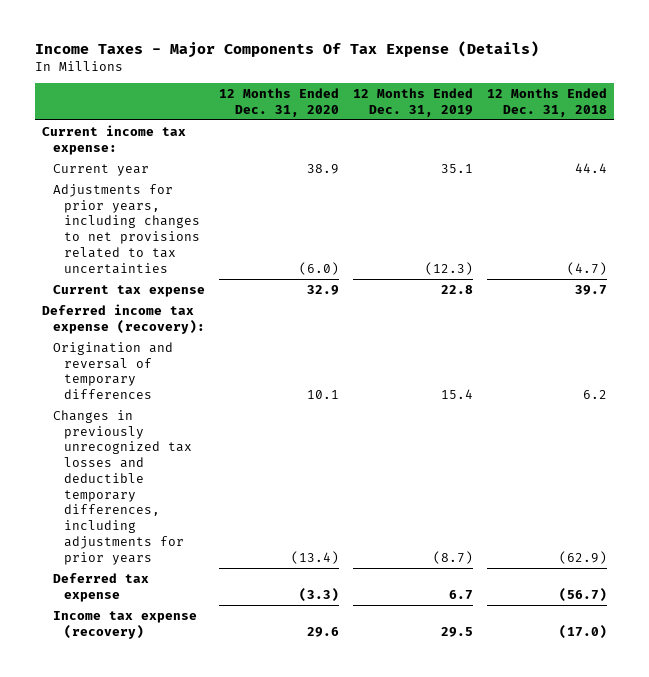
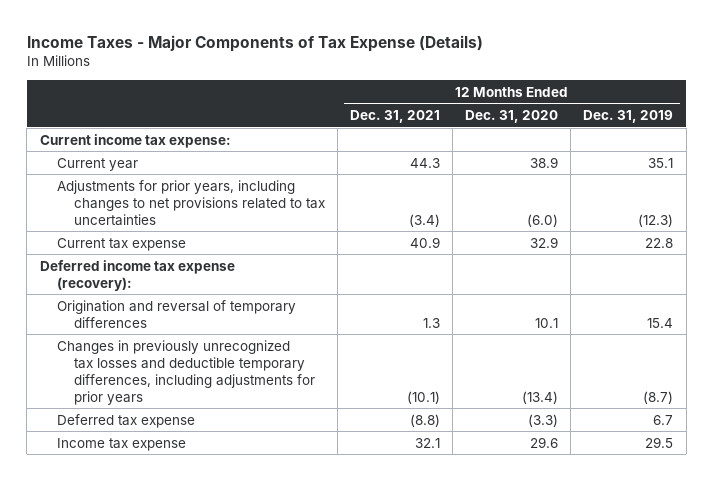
- Income Taxes - Major Components Of Tax Expense (Details)
+ Income Taxes - Major Components of Tax Expense (Details)
- | 12 Months Ended Dec. 31, 2020 | 12 Months Ended Dec. 31, 2019 | 12 Months Ended Dec. 31, 2018
+ | 12 Months Ended Dec. 31, 2021 | 12 Months Ended Dec. 31, 2020 | 12 Months Ended Dec. 31, 2019
- Income tax expense (recovery) | 29.6 | 29.5 | (17.0)
+ Income tax expense | 32.1 | 29.6 | 29.5

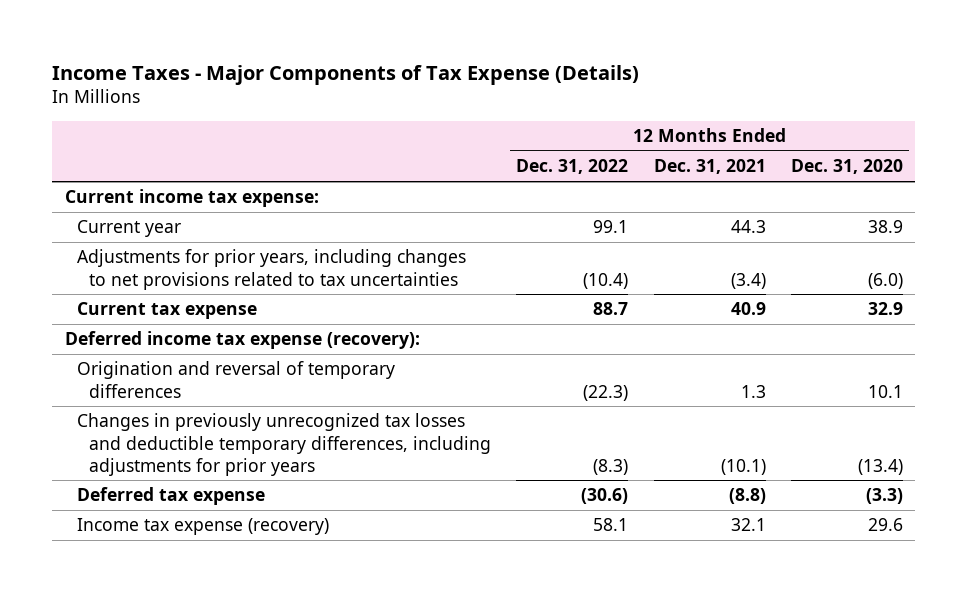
- | 12 Months Ended Dec. 31, 2021 | 12 Months Ended Dec. 31, 2020 | 12 Months Ended Dec. 31, 2019
+ | 12 Months Ended Dec. 31, 2022 | 12 Months Ended Dec. 31, 2021 | 12 Months Ended Dec. 31, 2020
- Income tax expense | 32.1 | 29.6 | 29.5
+ Income tax expense (recovery) | 58.1 | 32.1 | 29.6

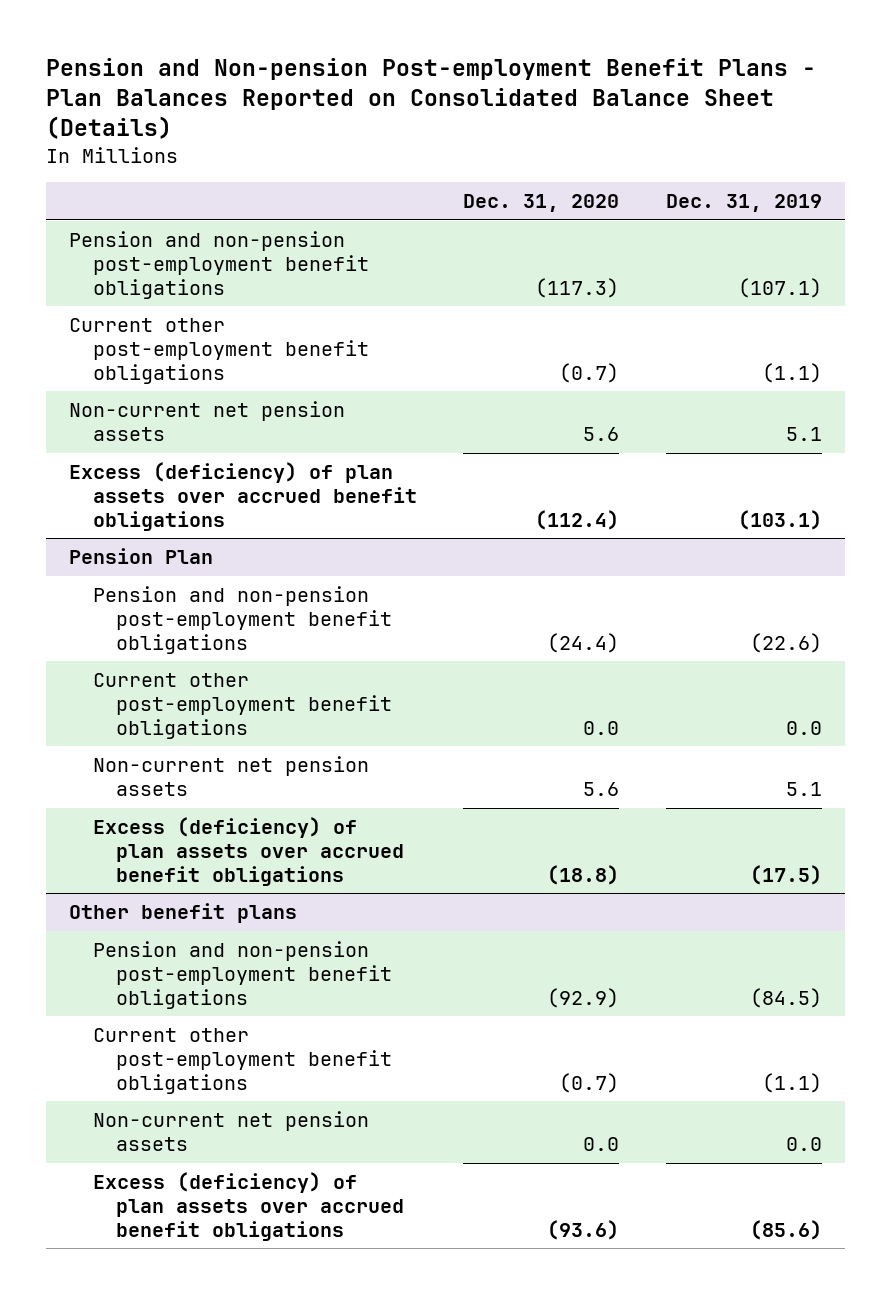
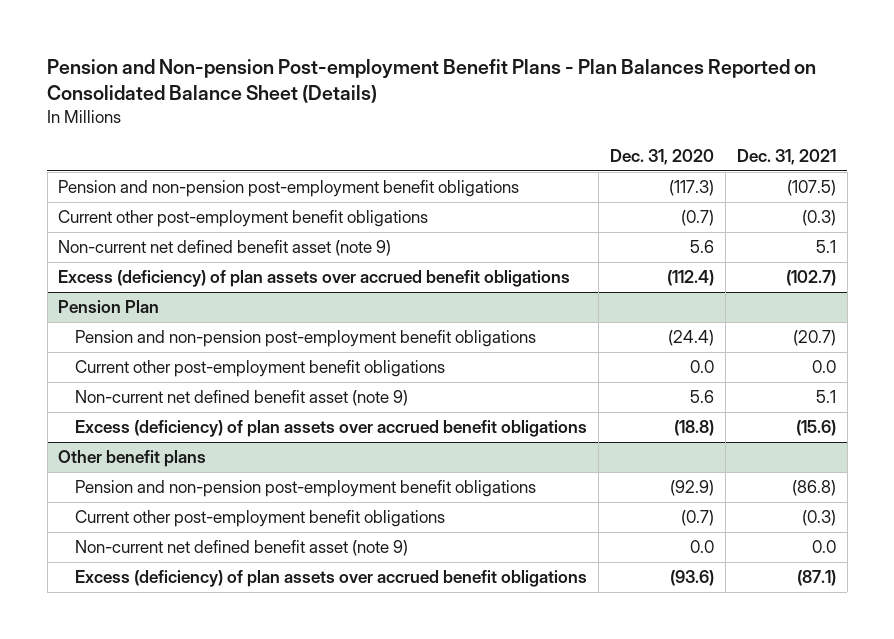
- | Dec. 31, 2020 | Dec. 31, 2019
+ | Dec. 31, 2020 | Dec. 31, 2021
- Non-current net pension assets | 5.6 | 5.1
+ Non-current net defined benefit asset (note 9) | 5.6 | 5.1
@ Pension Plan
- Non-current net pension assets | 5.6 | 5.1
+ Non-current net defined benefit asset (note 9) | 5.6 | 5.1
@ Other benefit plans
- Non-current net pension assets | 0.0 | 0.0
+ Non-current net defined benefit asset (note 9) | 0.0 | 0.0

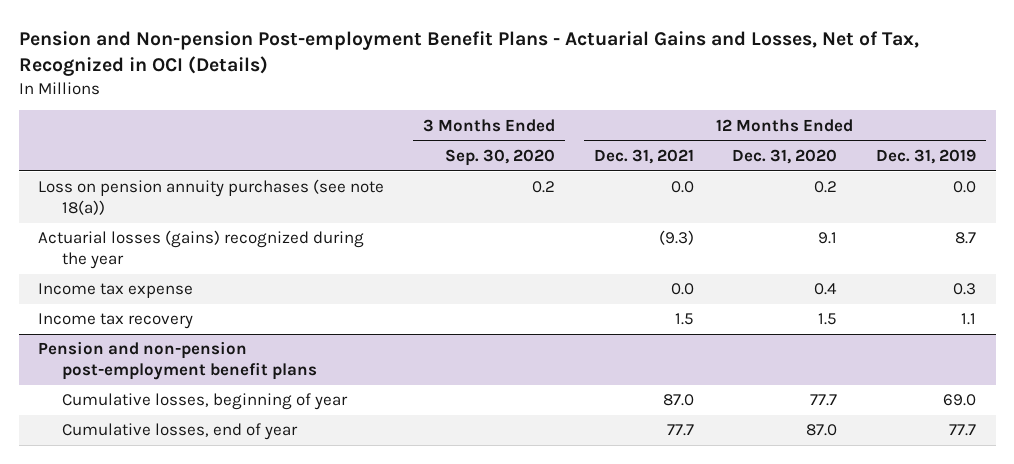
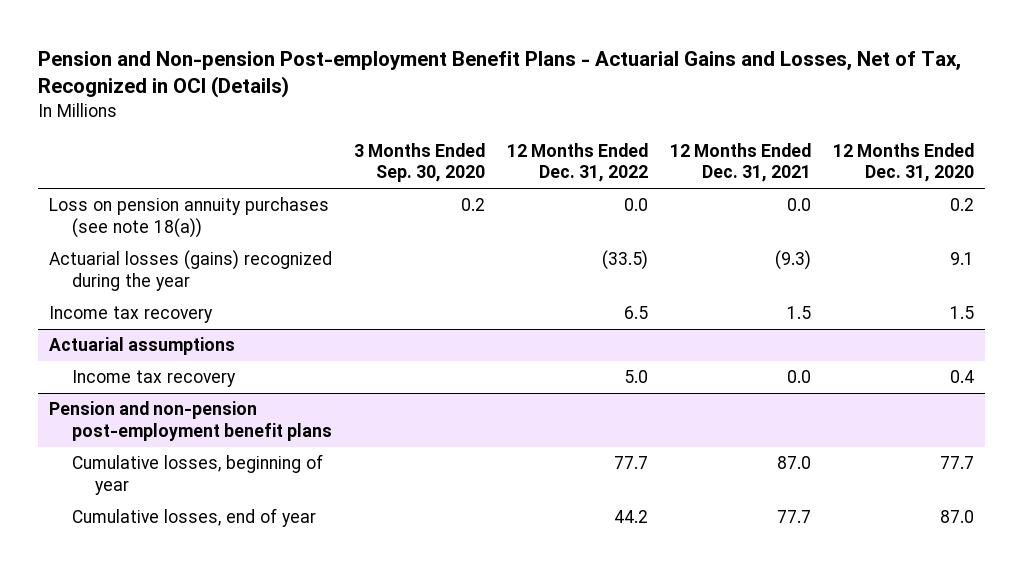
- | 3 Months Ended Sep. 30, 2020 | 12 Months Ended Dec. 31, 2021 | 12 Months Ended Dec. 31, 2020 | 12 Months Ended Dec. 31, 2019
+ | 3 Months Ended Sep. 30, 2020 | 12 Months Ended Dec. 31, 2022 | 12 Months Ended Dec. 31, 2021 | 12 Months Ended Dec. 31, 2020
- Income tax expense | | 0.0 | 0.4 | 0.3
+ Actuarial assumptions
+ Income tax recovery | | 5.0 | 0.0 | 0.4

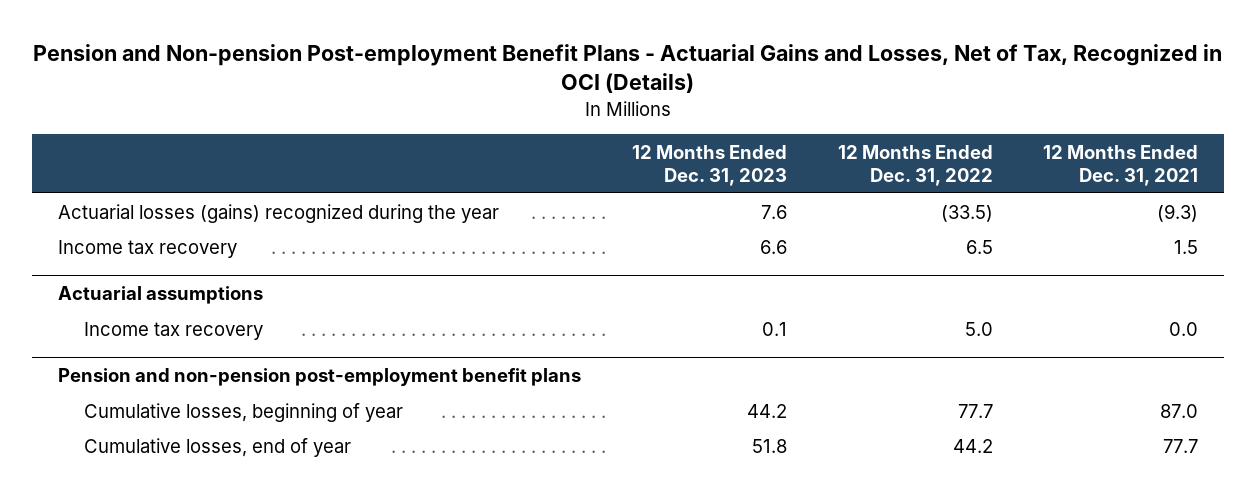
- | 3 Months Ended Sep. 30, 2020 | 12 Months Ended Dec. 31, 2022 | 12 Months Ended Dec. 31, 2021 | 12 Months Ended Dec. 31, 2020
+ | 12 Months Ended Dec. 31, 2023 | 12 Months Ended Dec. 31, 2022 | 12 Months Ended Dec. 31, 2021
- Loss on pension annuity purchases (see note 18(a)) | 0.2 | 0.0 | 0.0 | 0.2

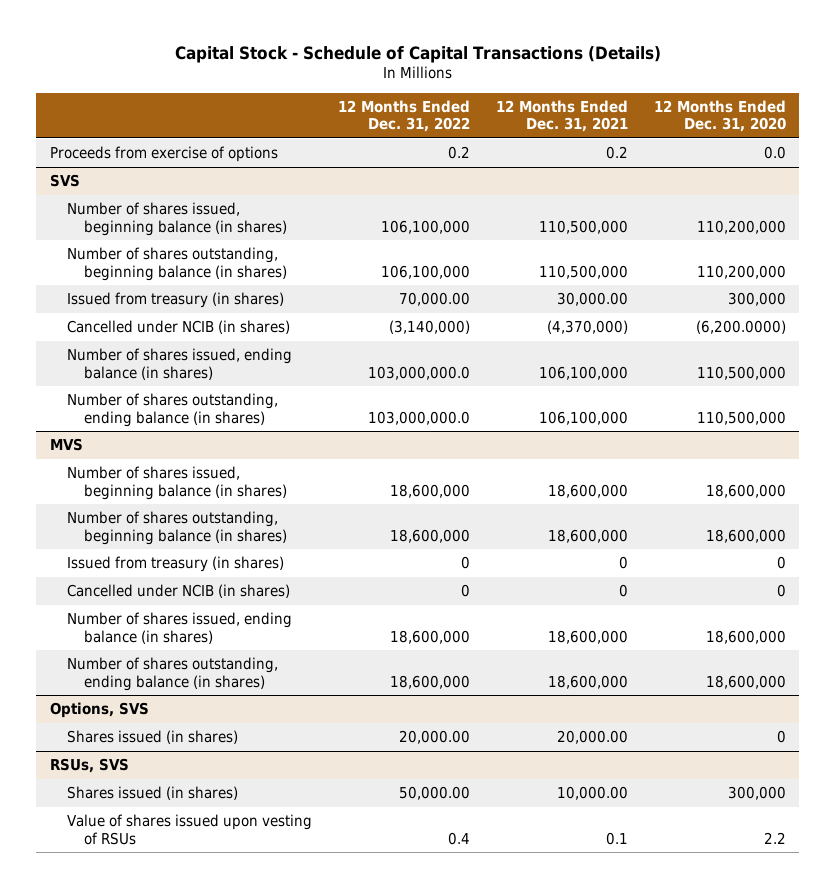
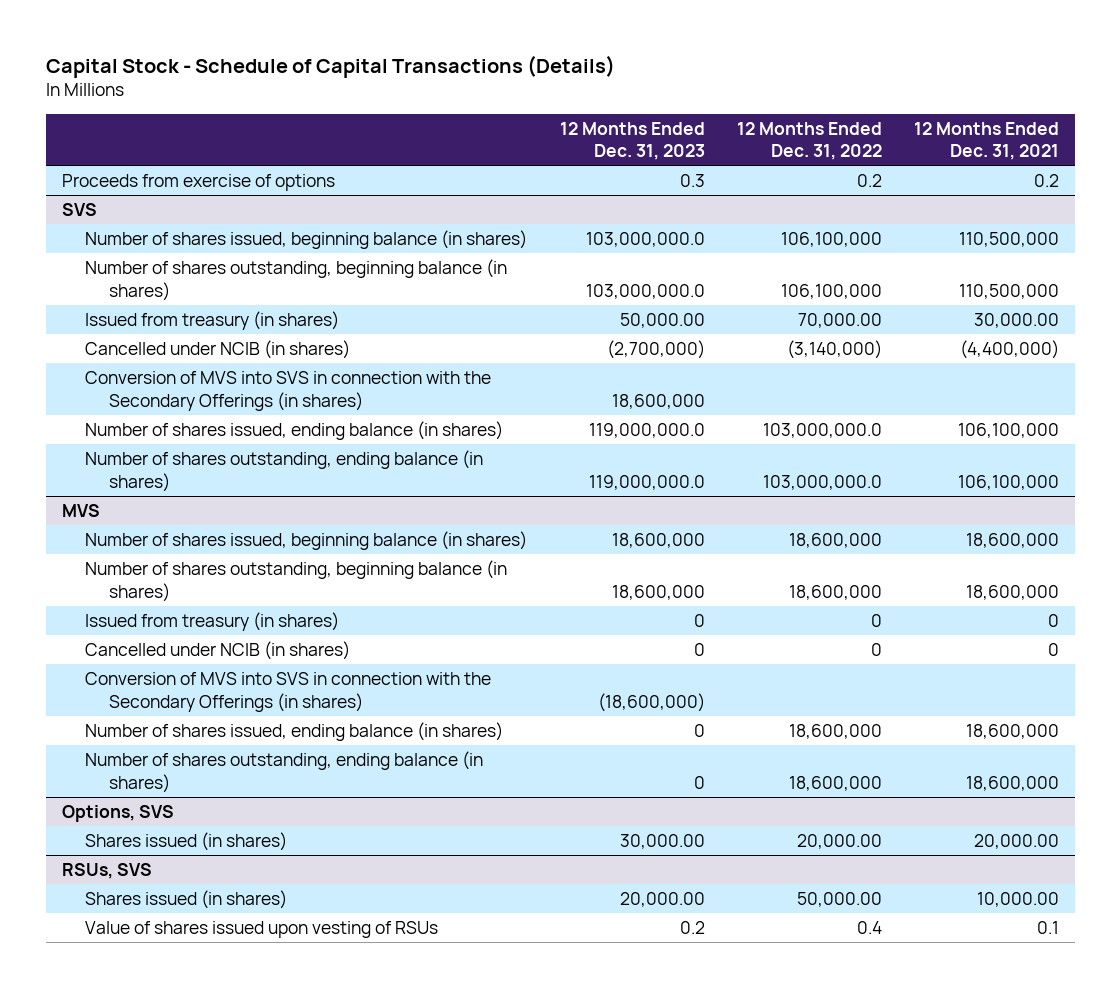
- | 12 Months Ended Dec. 31, 2022 | 12 Months Ended Dec. 31, 2021 | 12 Months Ended Dec. 31, 2020
+ | 12 Months Ended Dec. 31, 2023 | 12 Months Ended Dec. 31, 2022 | 12 Months Ended Dec. 31, 2021
@ SVS
- Cancelled under NCIB (in shares) | (3,140,000) | (4,370,000) | (6,200.0000)
+ Cancelled under NCIB (in shares) | (2,700,000) | (3,140,000) | (4,400,000)
+ Conversion of MVS into SVS in connection with the Secondary Offerings (in shares) | 18,600,000 | |
@ MVS
+ Conversion of MVS into SVS in connection with the Secondary Offerings (in shares) | (18,600,000) | |

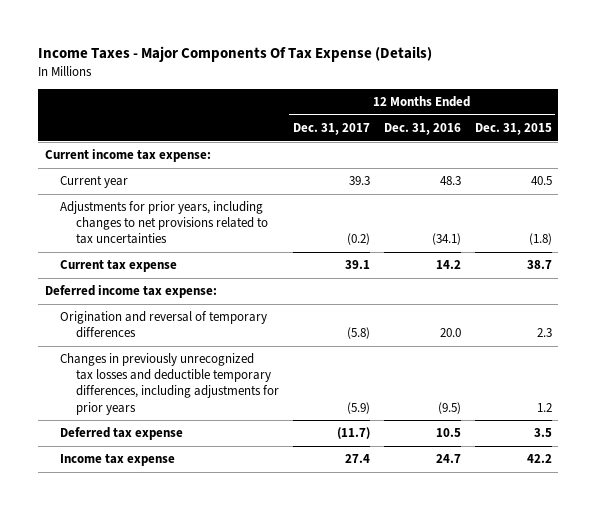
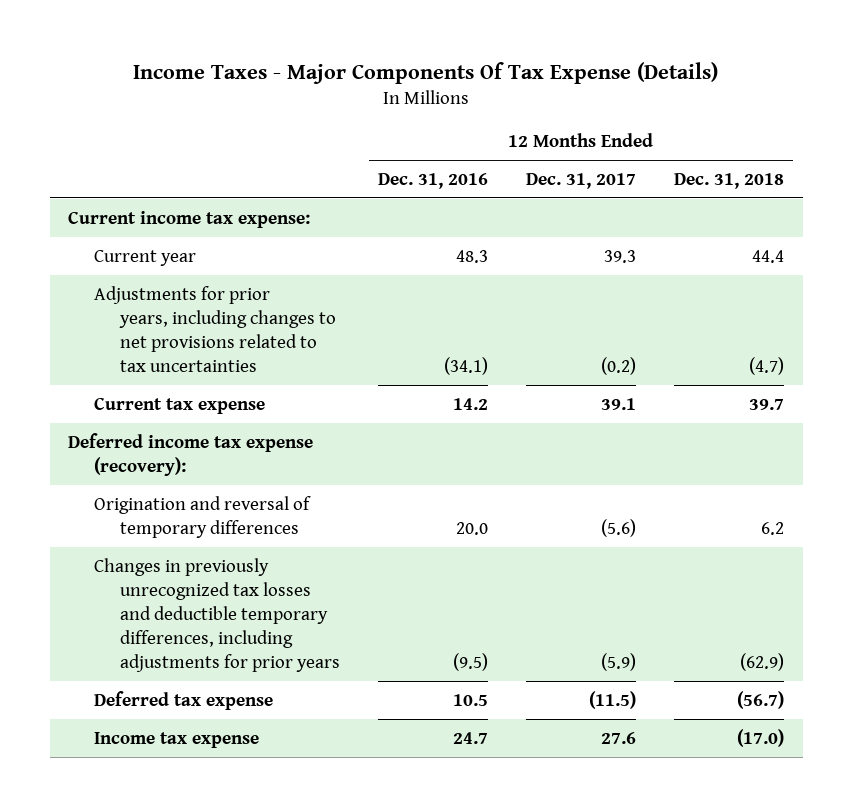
- | 12 Months Ended Dec. 31, 2017 | 12 Months Ended Dec. 31, 2016 | 12 Months Ended Dec. 31, 2015
+ | 12 Months Ended Dec. 31, 2016 | 12 Months Ended Dec. 31, 2017 | 12 Months Ended Dec. 31, 2018
- Deferred income tax expense:
- Origination and reversal of temporary differences | (5.8) | 20.0 | 2.3
+ Deferred income tax expense (recovery):
+ Origination and reversal of temporary differences | 20.0 | (5.6) | 6.2
- Deferred tax expense | (11.7) | 10.5 | 3.5
- Income tax expense | 27.4 | 24.7 | 42.2
+ Deferred tax expense | 10.5 | (11.5) | (56.7)
+ Income tax expense | 24.7 | 27.6 | (17.0)

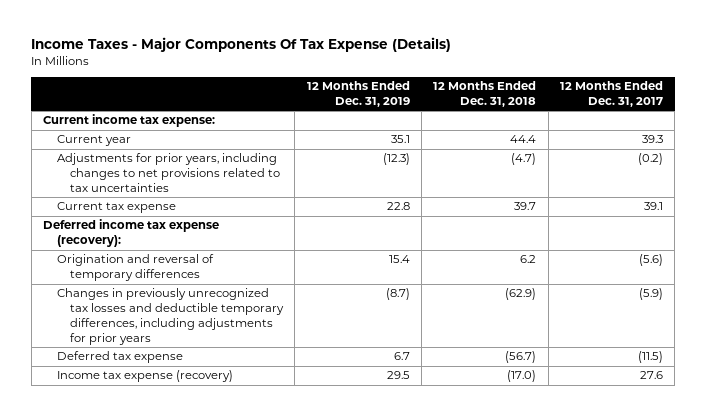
- | 12 Months Ended Dec. 31, 2016 | 12 Months Ended Dec. 31, 2017 | 12 Months Ended Dec. 31, 2018
+ | 12 Months Ended Dec. 31, 2019 | 12 Months Ended Dec. 31, 2018 | 12 Months Ended Dec. 31, 2017
- Income tax expense | 24.7 | 27.6 | (17.0)
+ Income tax expense (recovery) | 29.5 | (17.0) | 27.6

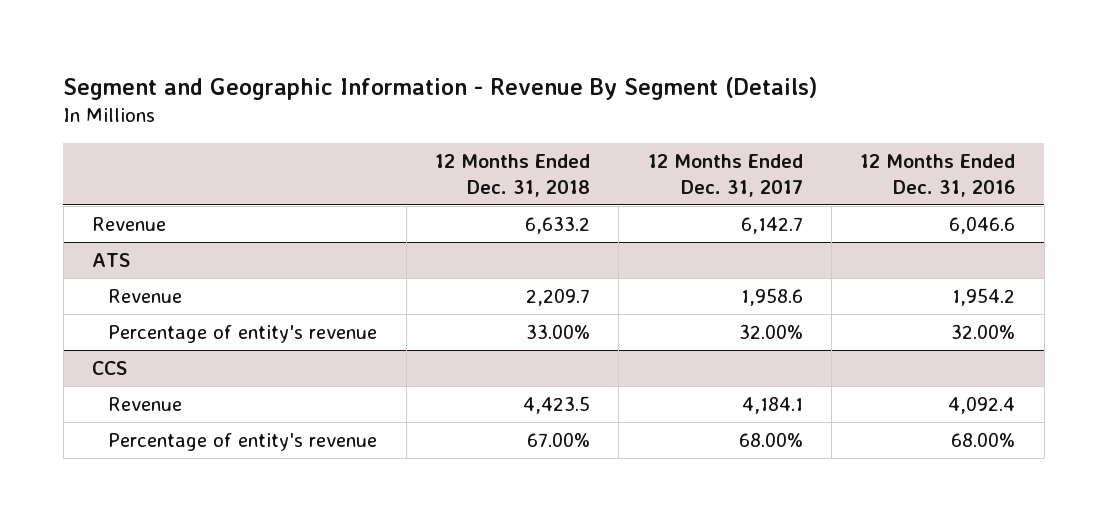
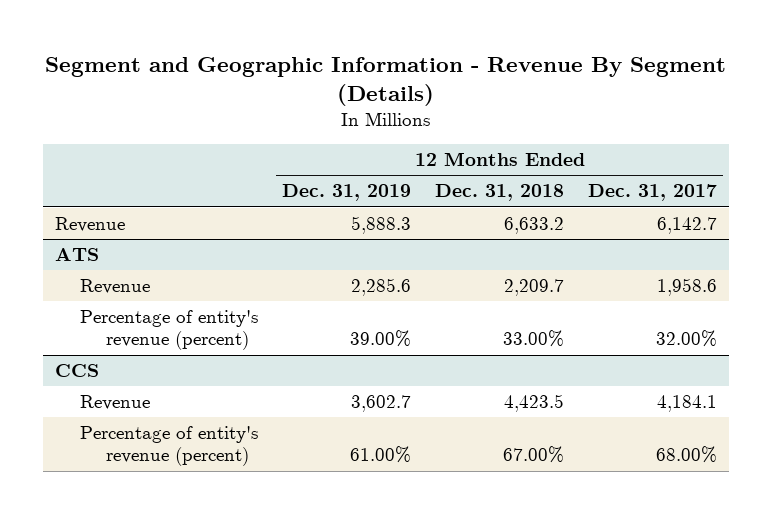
- | 12 Months Ended Dec. 31, 2018 | 12 Months Ended Dec. 31, 2017 | 12 Months Ended Dec. 31, 2016
+ | 12 Months Ended Dec. 31, 2019 | 12 Months Ended Dec. 31, 2018 | 12 Months Ended Dec. 31, 2017
@ ATS
- Percentage of entity's revenue | 33.00% | 32.00% | 32.00%
+ Percentage of entity's revenue (percent) | 39.00% | 33.00% | 32.00%
@ CCS
- Percentage of entity's revenue | 67.00% | 68.00% | 68.00%
+ Percentage of entity's revenue (percent) | 61.00% | 67.00% | 68.00%

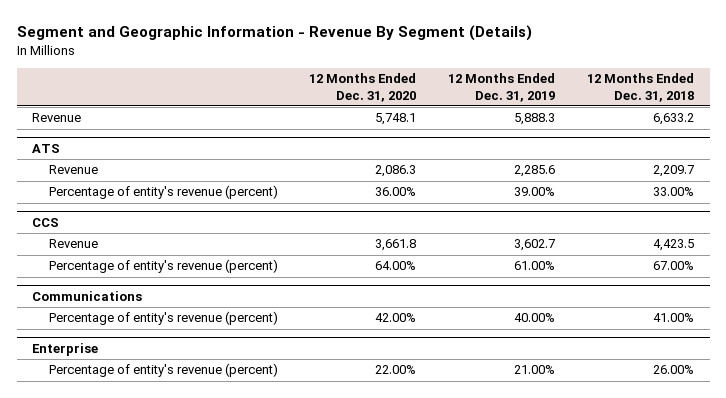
- | 12 Months Ended Dec. 31, 2019 | 12 Months Ended Dec. 31, 2018 | 12 Months Ended Dec. 31, 2017
+ | 12 Months Ended Dec. 31, 2020 | 12 Months Ended Dec. 31, 2019 | 12 Months Ended Dec. 31, 2018
+ Communications
+ Percentage of entity's revenue (percent) | 42.00% | 40.00% | 41.00%
+ Enterprise
+ Percentage of entity's revenue (percent) | 22.00% | 21.00% | 26.00%

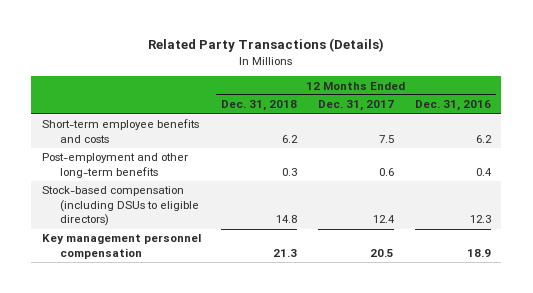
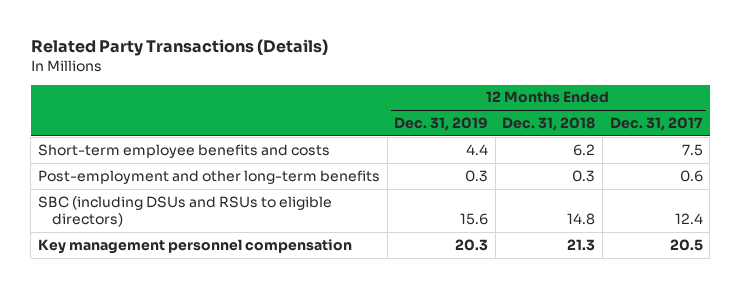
- | 12 Months Ended Dec. 31, 2018 | 12 Months Ended Dec. 31, 2017 | 12 Months Ended Dec. 31, 2016
+ | 12 Months Ended Dec. 31, 2019 | 12 Months Ended Dec. 31, 2018 | 12 Months Ended Dec. 31, 2017
- Stock-based compensation (including DSUs to eligible directors) | 14.8 | 12.4 | 12.3
+ SBC (including DSUs and RSUs to eligible directors) | 15.6 | 14.8 | 12.4

